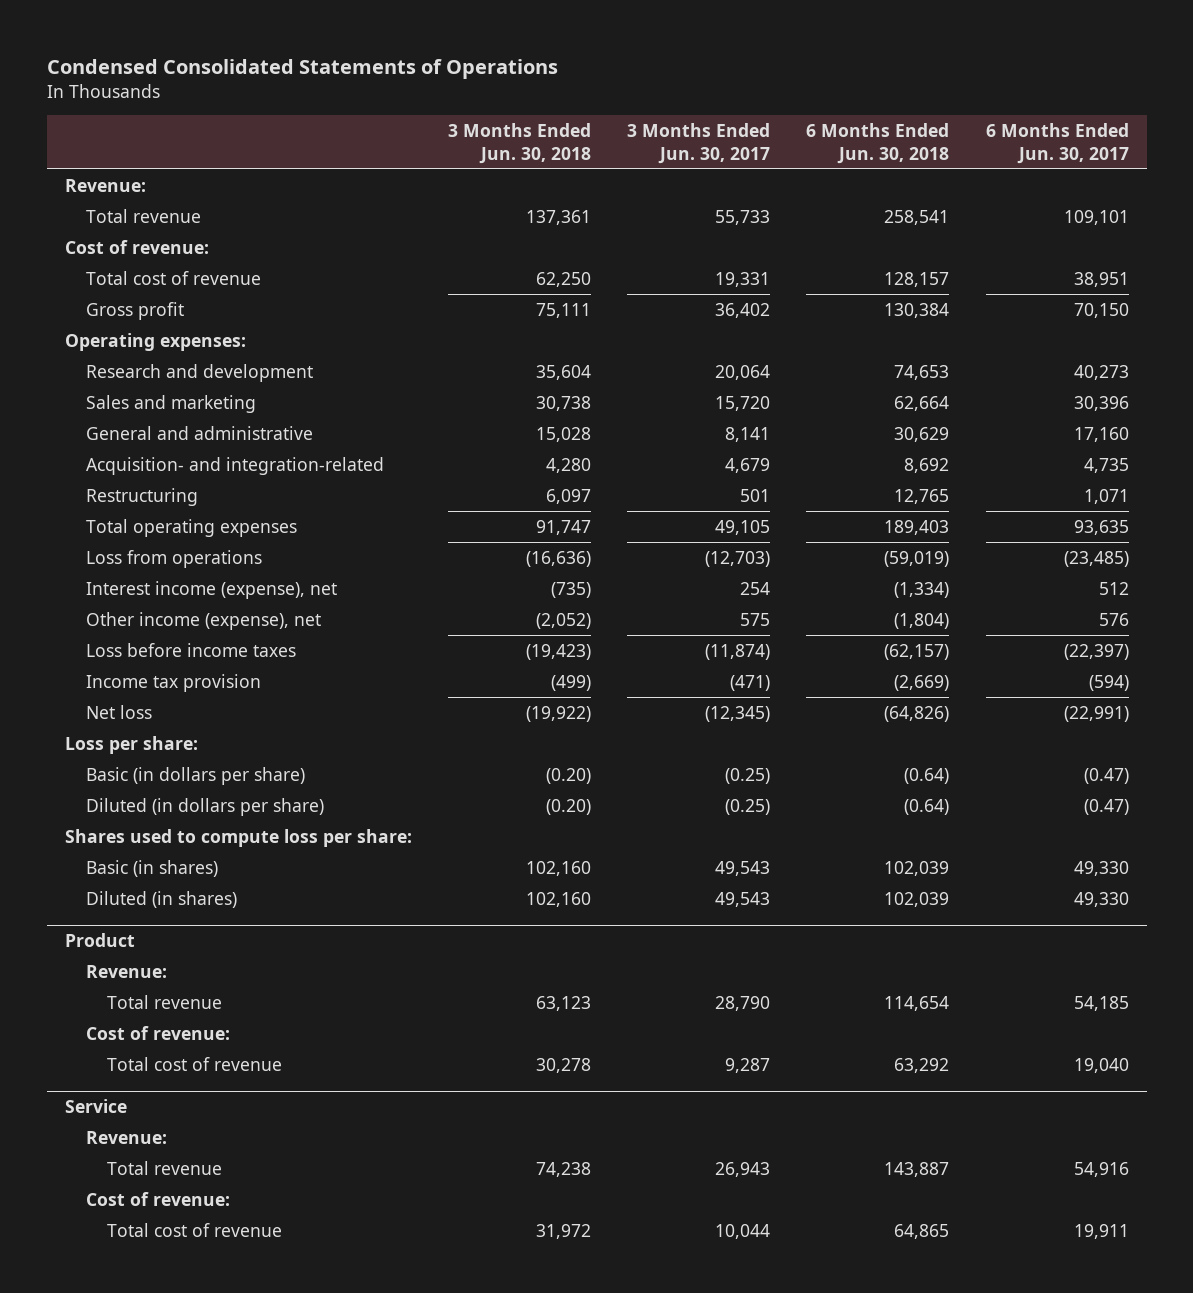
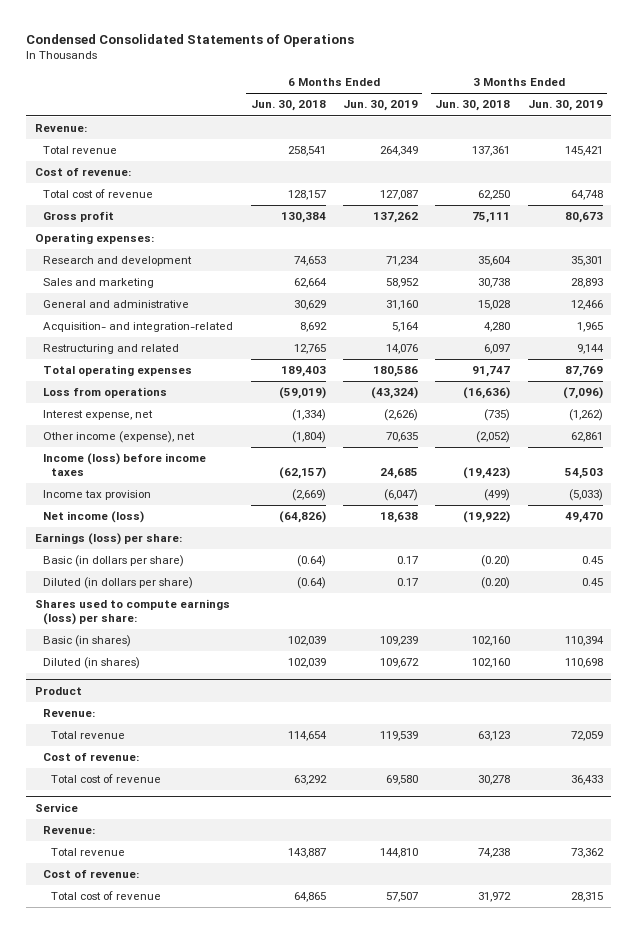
- | 3 Months Ended Jun. 30, 2018 | 3 Months Ended Jun. 30, 2017 | 6 Months Ended Jun. 30, 2018 | 6 Months Ended Jun. 30, 2017
+ | 6 Months Ended Jun. 30, 2018 | 6 Months Ended Jun. 30, 2019 | 3 Months Ended Jun. 30, 2018 | 3 Months Ended Jun. 30, 2019
- Restructuring | 6,097 | 501 | 12,765 | 1,071
+ Restructuring and related | 12,765 | 14,076 | 6,097 | 9,144
- Interest income (expense), net | (735) | 254 | (1,334) | 512
+ Interest expense, net | (1,334) | (2,626) | (735) | (1,262)
- Loss before income taxes | (19,423) | (11,874) | (62,157) | (22,397)
+ Income (loss) before income taxes | (62,157) | 24,685 | (19,423) | 54,503
- Net loss | (19,922) | (12,345) | (64,826) | (22,991)
- Loss per share:
+ Net income (loss) | (64,826) | 18,638 | (19,922) | 49,470
+ Earnings (loss) per share:
- Shares used to compute loss per share:
+ Shares used to compute earnings (loss) per share:

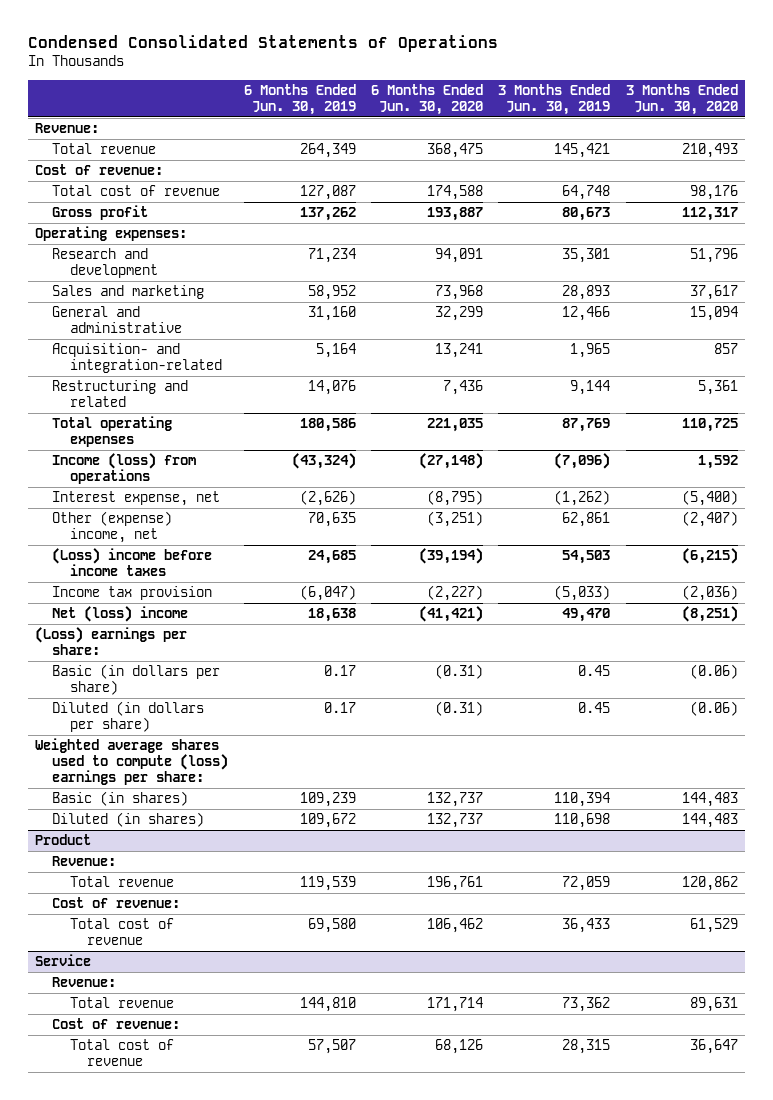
- | 6 Months Ended Jun. 30, 2018 | 6 Months Ended Jun. 30, 2019 | 3 Months Ended Jun. 30, 2018 | 3 Months Ended Jun. 30, 2019
+ | 6 Months Ended Jun. 30, 2019 | 6 Months Ended Jun. 30, 2020 | 3 Months Ended Jun. 30, 2019 | 3 Months Ended Jun. 30, 2020
- Loss from operations | (59,019) | (43,324) | (16,636) | (7,096)
+ Income (loss) from operations | (43,324) | (27,148) | (7,096) | 1,592
- Other income (expense), net | (1,804) | 70,635 | (2,052) | 62,861
- Income (loss) before income taxes | (62,157) | 24,685 | (19,423) | 54,503
+ Other (expense) income, net | 70,635 | (3,251) | 62,861 | (2,407)
+ (Loss) income before income taxes | 24,685 | (39,194) | 54,503 | (6,215)
- Net income (loss) | (64,826) | 18,638 | (19,922) | 49,470
- Earnings (loss) per share:
+ Net (loss) income | 18,638 | (41,421) | 49,470 | (8,251)
+ (Loss) earnings per share:
- Shares used to compute earnings (loss) per share:
+ Weighted average shares used to compute (loss) earnings per share:

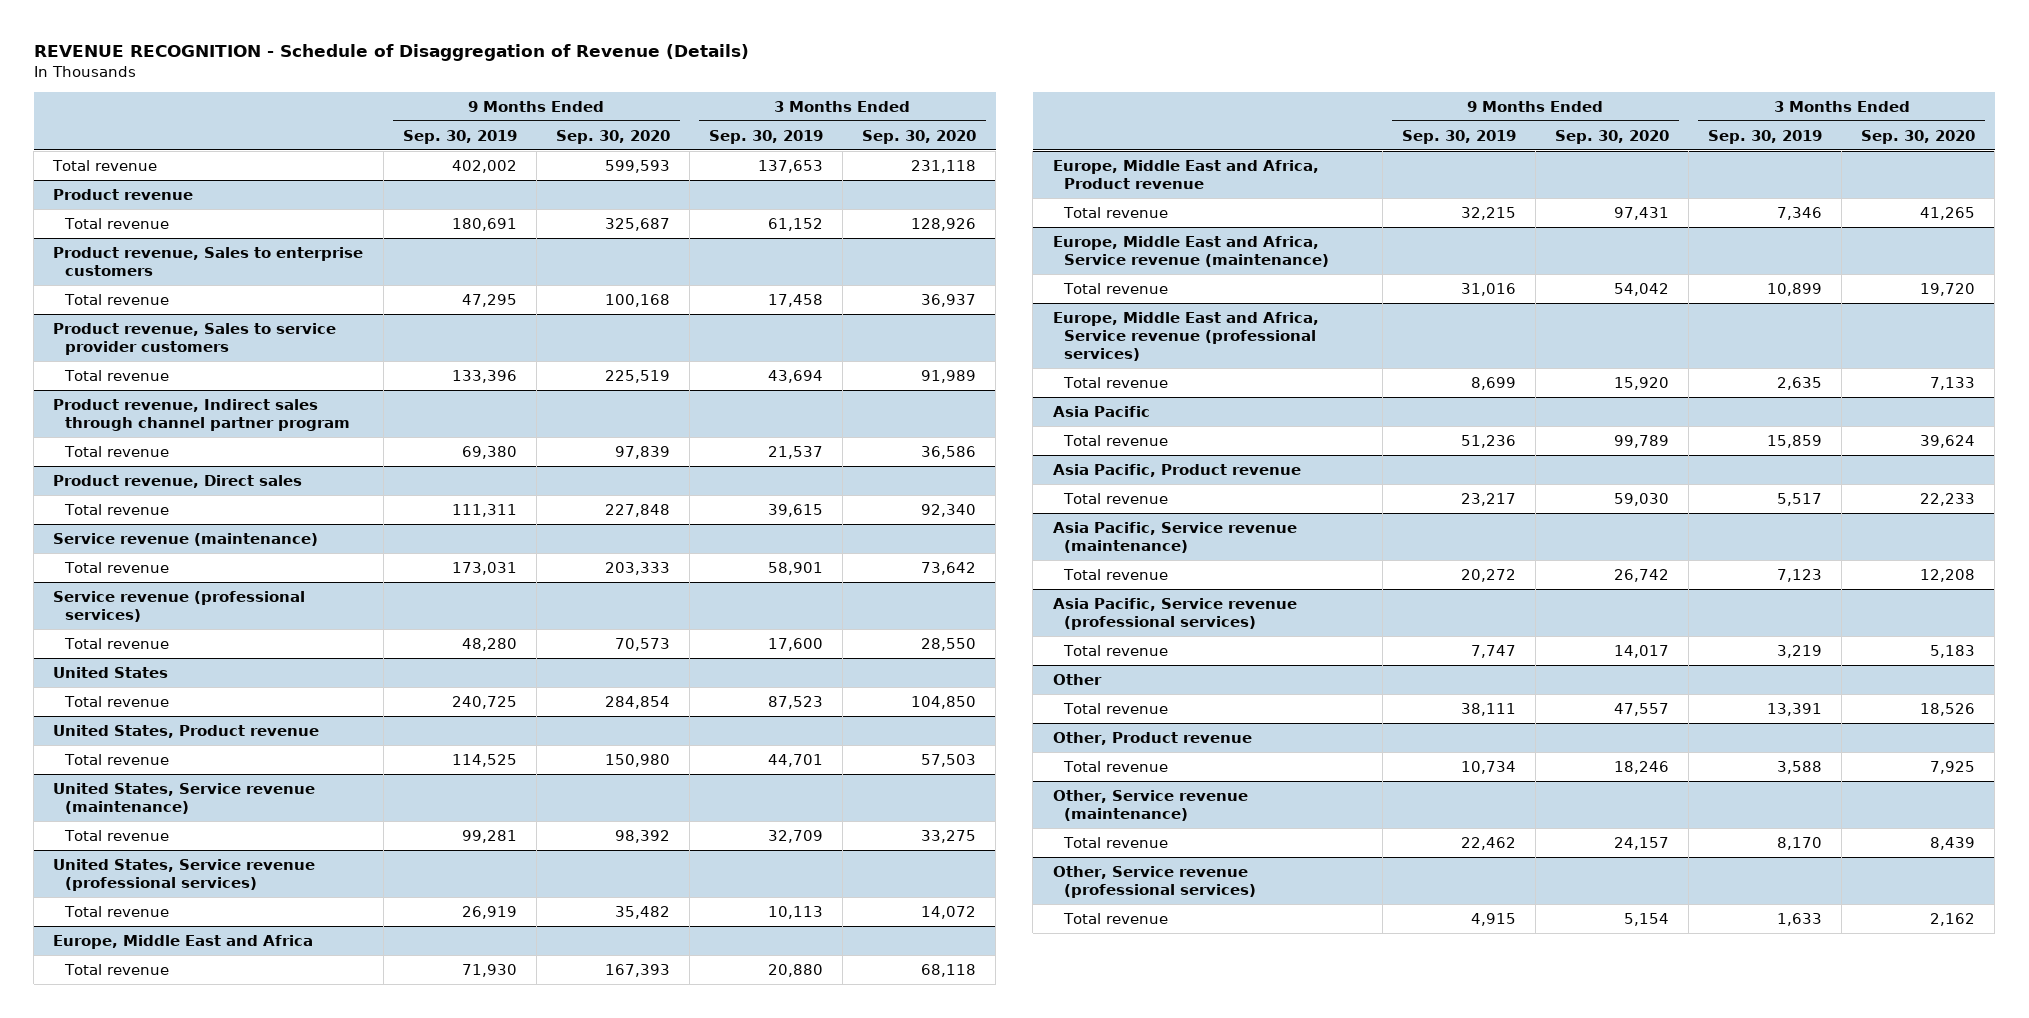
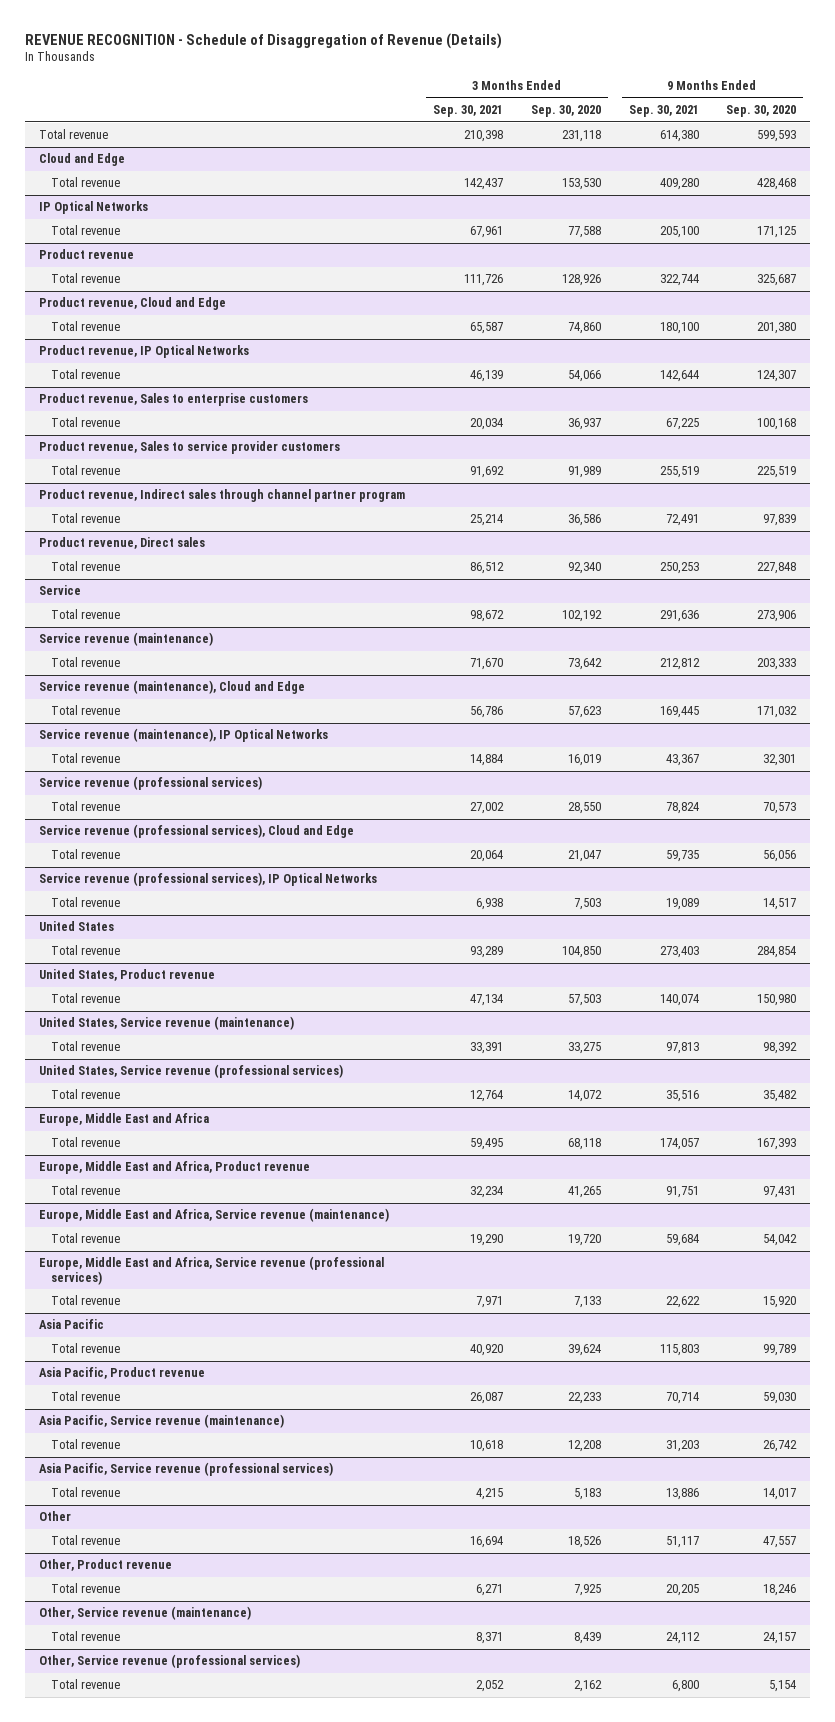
- | 9 Months Ended Sep. 30, 2019 | 9 Months Ended Sep. 30, 2020 | 3 Months Ended Sep. 30, 2019 | 3 Months Ended Sep. 30, 2020
+ | 3 Months Ended Sep. 30, 2021 | 3 Months Ended Sep. 30, 2020 | 9 Months Ended Sep. 30, 2021 | 9 Months Ended Sep. 30, 2020
+ Cloud and Edge
+ Total revenue | 142,437 | 153,530 | 409,280 | 428,468
+ IP Optical Networks
+ Total revenue | 67,961 | 77,588 | 205,100 | 171,125
+ Product revenue, Cloud and Edge
+ Total revenue | 65,587 | 74,860 | 180,100 | 201,380
+ Product revenue, IP Optical Networks
+ Total revenue | 46,139 | 54,066 | 142,644 | 124,307
+ Service
+ Total revenue | 98,672 | 102,192 | 291,636 | 273,906
+ Service revenue (maintenance), Cloud and Edge
+ Total revenue | 56,786 | 57,623 | 169,445 | 171,032
+ Service revenue (maintenance), IP Optical Networks
+ Total revenue | 14,884 | 16,019 | 43,367 | 32,301
+ Service revenue (professional services), Cloud and Edge
+ Total revenue | 20,064 | 21,047 | 59,735 | 56,056
+ Service revenue (professional services), IP Optical Networks
+ Total revenue | 6,938 | 7,503 | 19,089 | 14,517

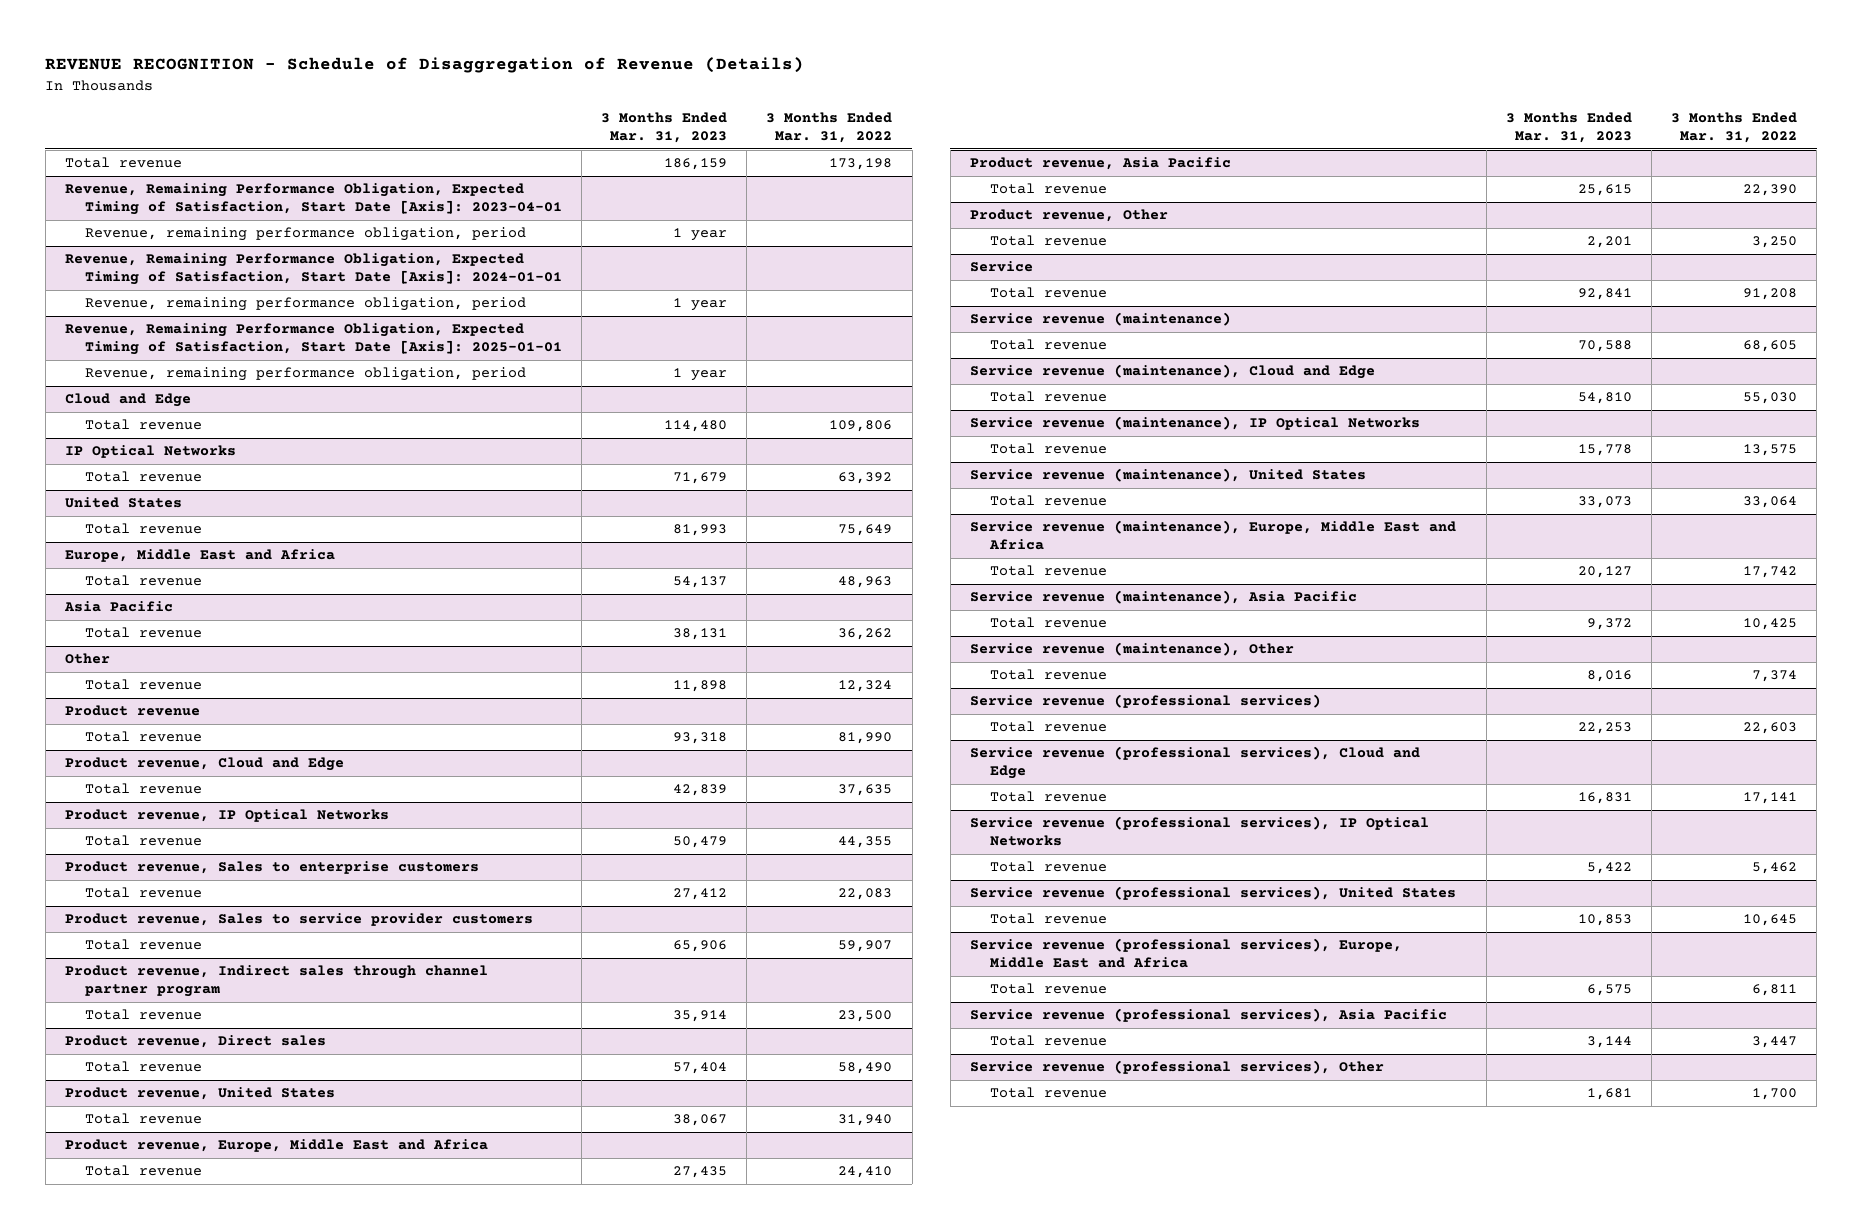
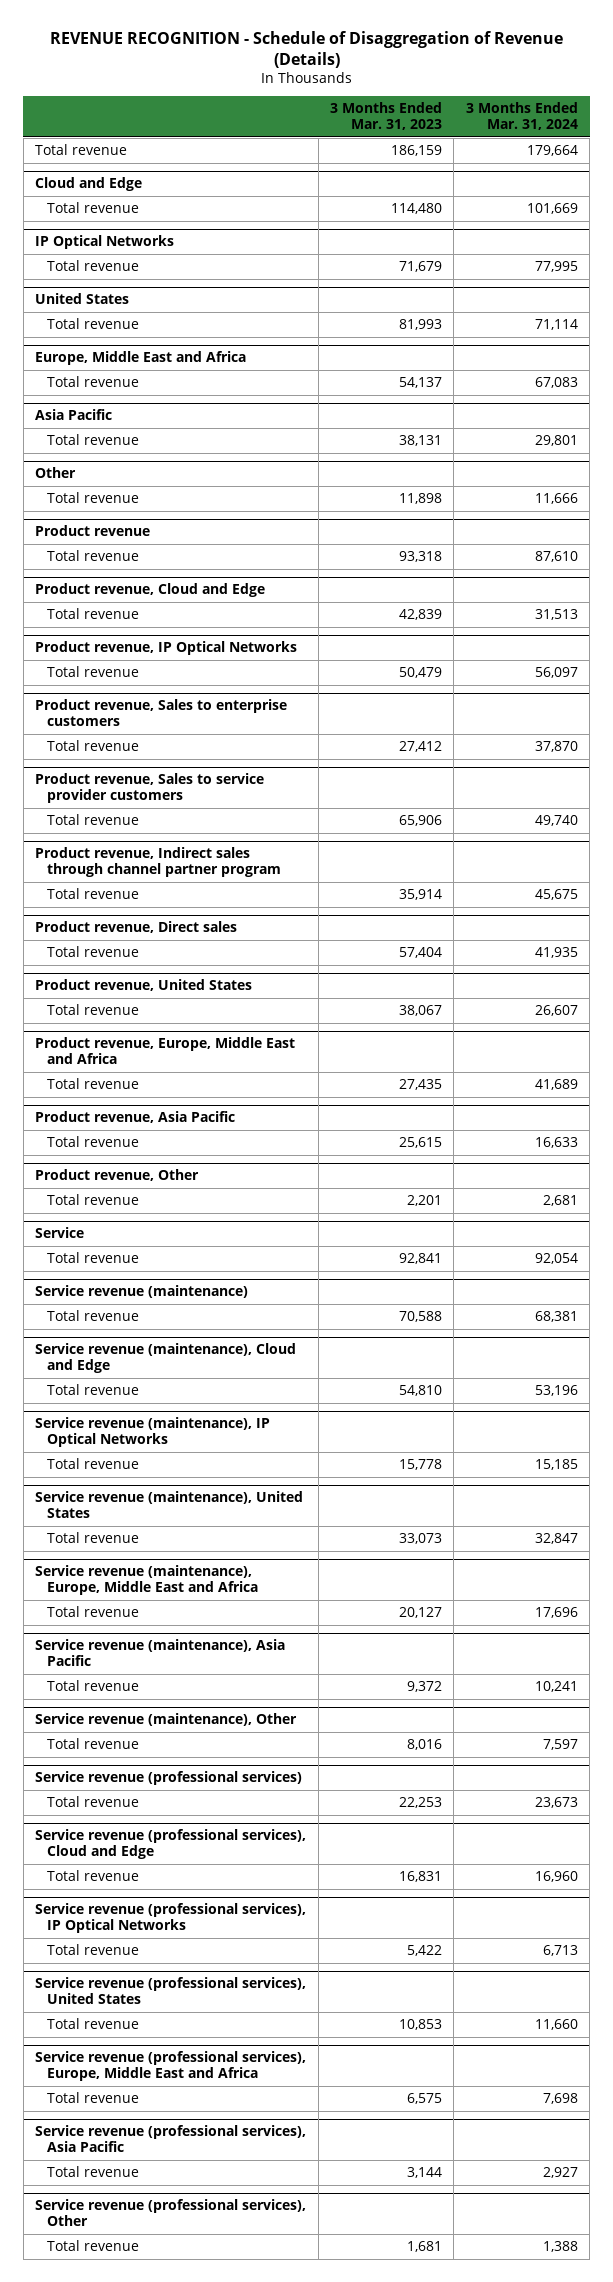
- | 3 Months Ended Mar. 31, 2023 | 3 Months Ended Mar. 31, 2022
+ | 3 Months Ended Mar. 31, 2023 | 3 Months Ended Mar. 31, 2024
- Revenue, Remaining Performance Obligation, Expected Timing of Satisfaction, Start Date [Axis]: 2023-04-01
- Revenue, remaining performance obligation, period | 1 year |
- Revenue, Remaining Performance Obligation, Expected Timing of Satisfaction, Start Date [Axis]: 2024-01-01
- Revenue, remaining performance obligation, period | 1 year |
- Revenue, Remaining Performance Obligation, Expected Timing of Satisfaction, Start Date [Axis]: 2025-01-01
- Revenue, remaining performance obligation, period | 1 year |

